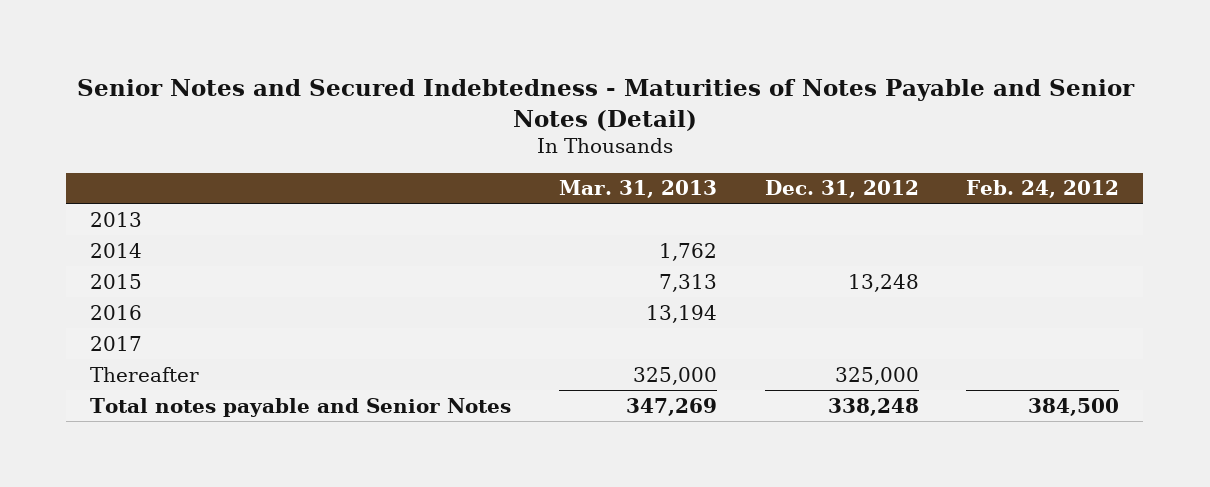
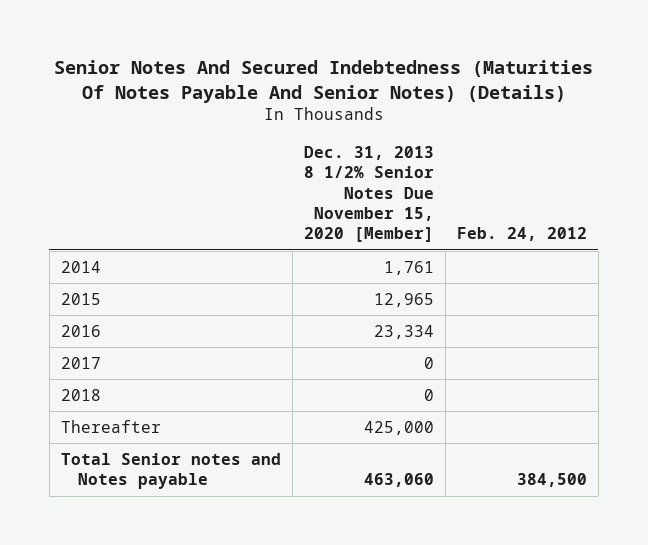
- Senior Notes and Secured Indebtedness - Maturities of Notes Payable and Senior Notes (Detail)
+ Senior Notes And Secured Indebtedness (Maturities Of Notes Payable And Senior Notes) (Details)
- | Mar. 31, 2013 | Dec. 31, 2012 | Feb. 24, 2012
+ | Dec. 31, 2013 8 1/2% Senior Notes Due November 15, 2020 [Member] | Feb. 24, 2012
- 2013
+ 2018 | 0 |
- Total notes payable and Senior Notes | 347,269 | 338,248 | 384,500
+ Total Senior notes and Notes payable | 463,060 | 384,500

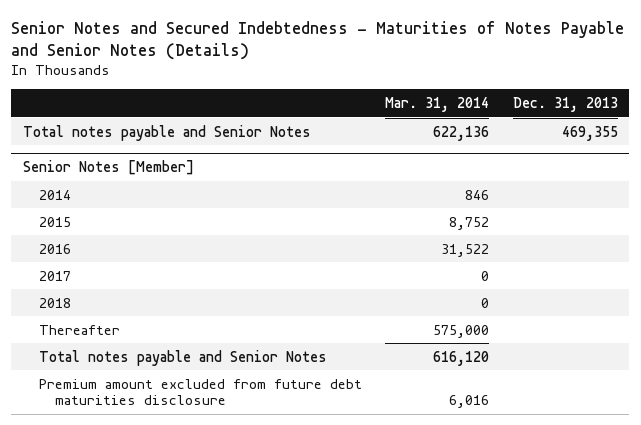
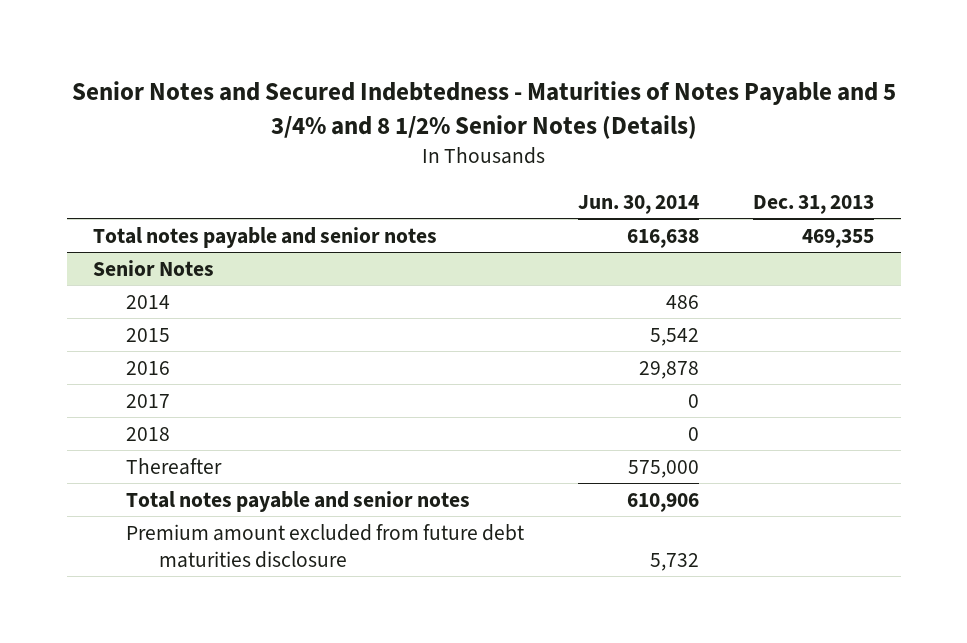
- Senior Notes and Secured Indebtedness - Maturities of Notes Payable and Senior Notes (Details)
+ Senior Notes and Secured Indebtedness - Maturities of Notes Payable and 5 3/4% and 8 1/2% Senior Notes (Details)
- | Mar. 31, 2014 | Dec. 31, 2013
+ | Jun. 30, 2014 | Dec. 31, 2013
- Total notes payable and Senior Notes | 622,136 | 469,355
- Senior Notes [Member]
+ Total notes payable and senior notes | 616,638 | 469,355
+ Senior Notes
- Total notes payable and Senior Notes | 616,120 |
+ Total notes payable and senior notes | 610,906 |

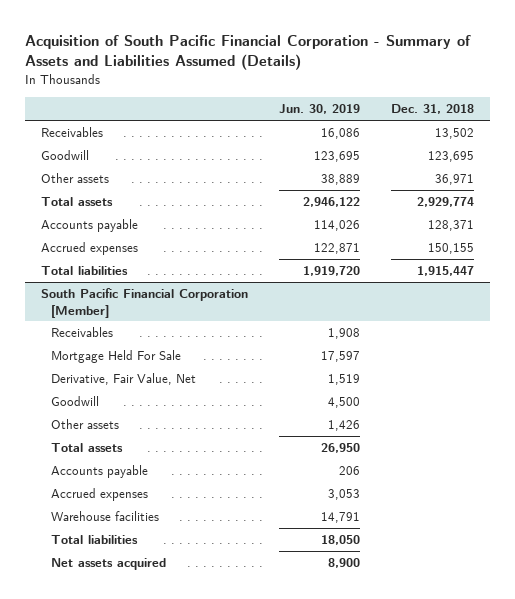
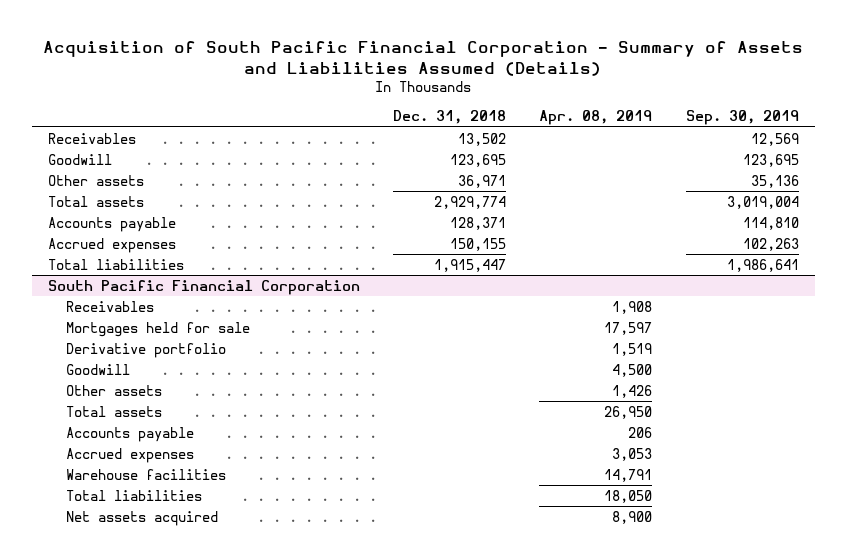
- | Jun. 30, 2019 | Dec. 31, 2018
+ | Dec. 31, 2018 | Apr. 08, 2019 | Sep. 30, 2019
- South Pacific Financial Corporation [Member]
+ South Pacific Financial Corporation
- Mortgage Held For Sale | 17,597 |
- Derivative, Fair Value, Net | 1,519 |
+ Mortgages held for sale | | 17,597 |
+ Derivative portfolio | | 1,519 |

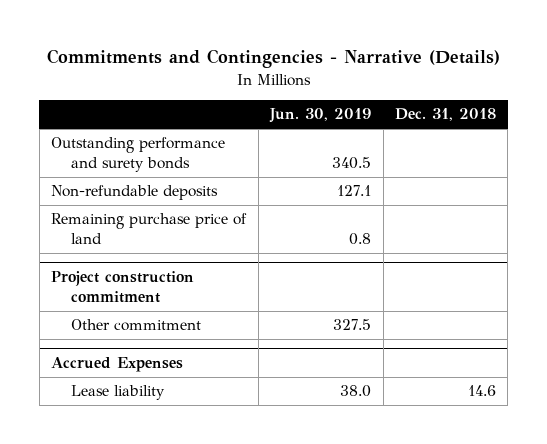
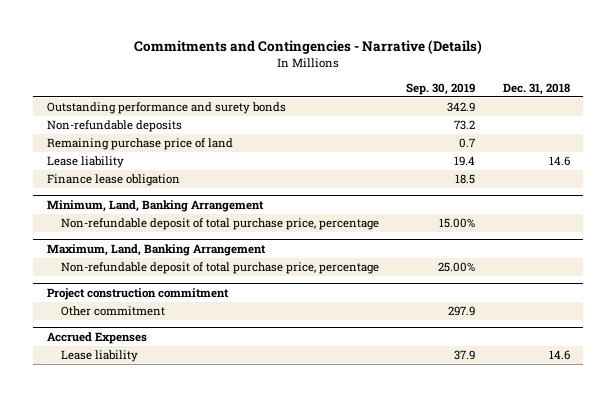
- | Jun. 30, 2019 | Dec. 31, 2018
+ | Sep. 30, 2019 | Dec. 31, 2018
+ Lease liability | 19.4 | 14.6
+ Finance lease obligation | 18.5 |
+ Minimum, Land, Banking Arrangement
+ Non-refundable deposit of total purchase price, percentage | 15.00% |
+ Maximum, Land, Banking Arrangement
+ Non-refundable deposit of total purchase price, percentage | 25.00% |

